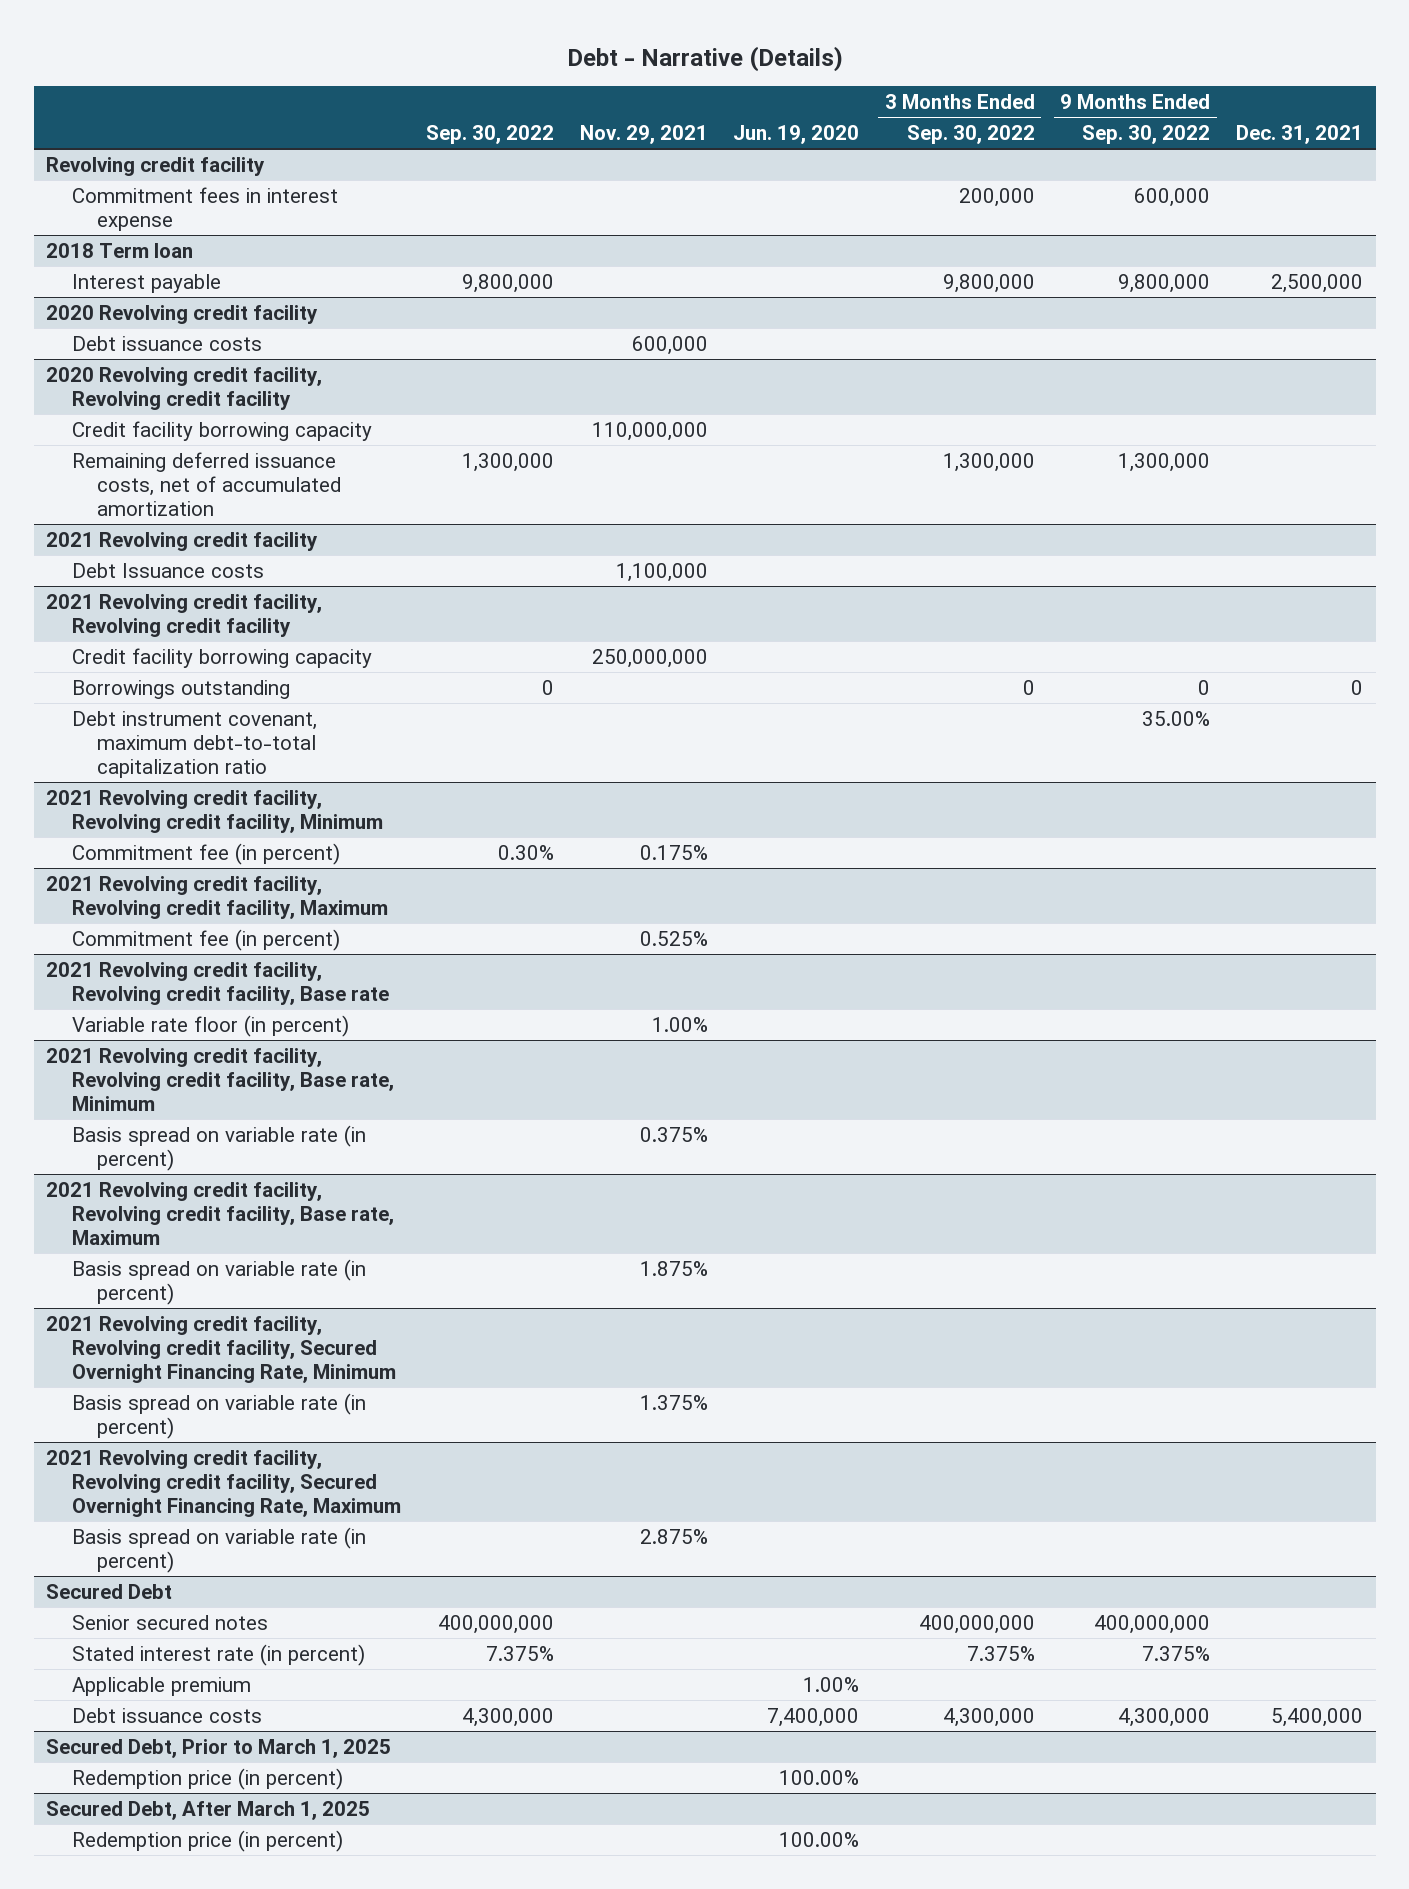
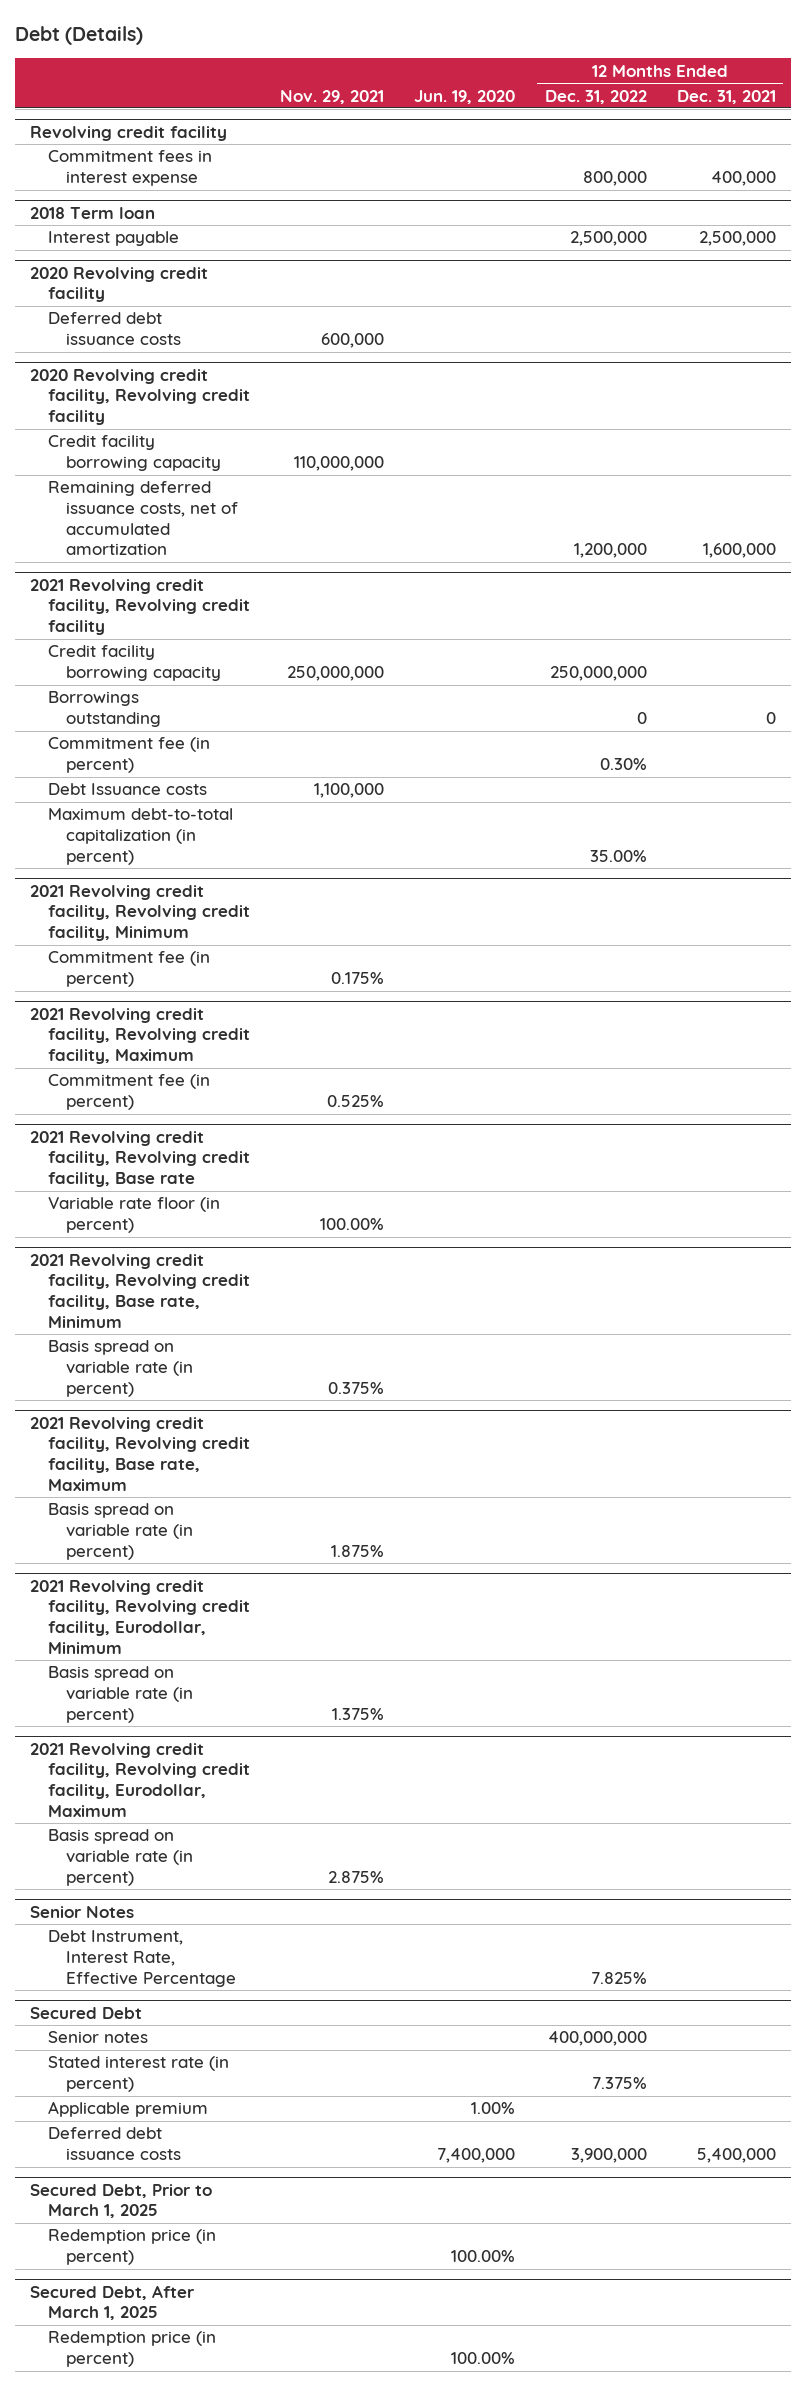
- Debt - Narrative (Details)
+ Debt (Details)
- | Sep. 30, 2022 | Nov. 29, 2021 | Jun. 19, 2020 | 3 Months Ended Sep. 30, 2022 | 9 Months Ended Sep. 30, 2022 | Dec. 31, 2021
+ | Nov. 29, 2021 | Jun. 19, 2020 | 12 Months Ended Dec. 31, 2022 | 12 Months Ended Dec. 31, 2021
@ 2020 Revolving credit facility
- Debt issuance costs | | 600,000 | | | |
+ Deferred debt issuance costs | 600,000 | | |
- 2021 Revolving credit facility
- Debt Issuance costs | | 1,100,000 | | | |
@ 2021 Revolving credit facility, Revolving credit facility
- Debt instrument covenant, maximum debt-to-total capitalization ratio | | | | | 35.00% |
+ Commitment fee (in percent) | | | 0.30% |
+ Debt Issuance costs | 1,100,000 | | |
+ Maximum debt-to-total capitalization (in percent) | | | 35.00% |
@ 2021 Revolving credit facility, Revolving credit facility, Base rate
- Variable rate floor (in percent) | | 1.00% | | | |
+ Variable rate floor (in percent) | 100.00% | | |
- 2021 Revolving credit facility, Revolving credit facility, Secured Overnight Financing Rate, Minimum
+ 2021 Revolving credit facility, Revolving credit facility, Eurodollar, Minimum
- 2021 Revolving credit facility, Revolving credit facility, Secured Overnight Financing Rate, Maximum
+ 2021 Revolving credit facility, Revolving credit facility, Eurodollar, Maximum
+ Senior Notes
+ Debt Instrument, Interest Rate, Effective Percentage | | | 7.825% |
@ Secured Debt
- Senior secured notes | 400,000,000 | | | 400,000,000 | 400,000,000 |
+ Senior notes | | | 400,000,000 |
- Debt issuance costs | 4,300,000 | | 7,400,000 | 4,300,000 | 4,300,000 | 5,400,000
+ Deferred debt issuance costs | | 7,400,000 | 3,900,000 | 5,400,000

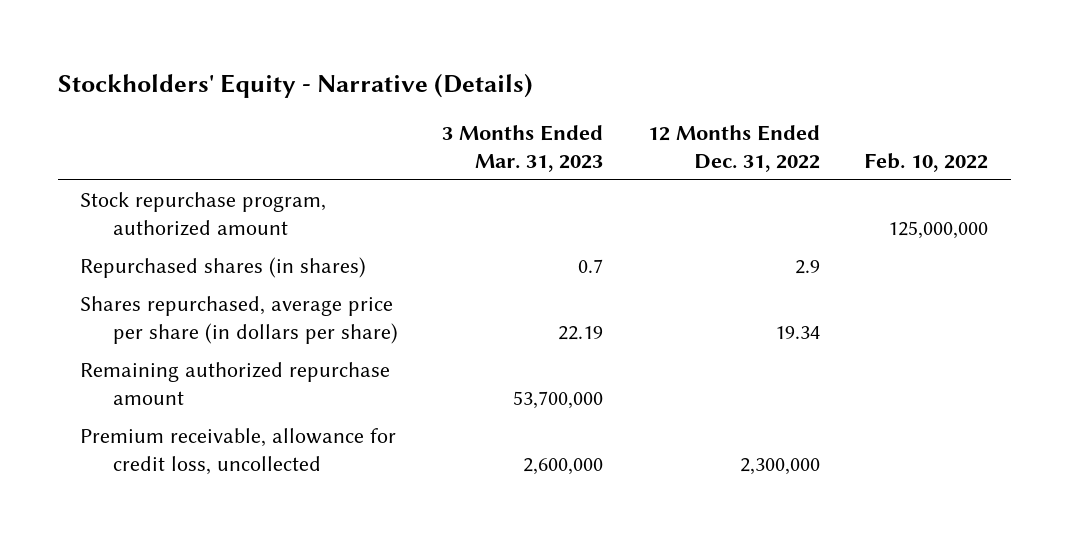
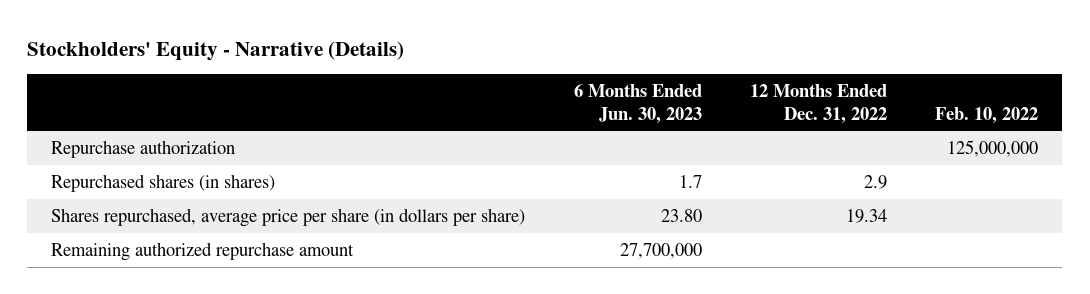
- | 3 Months Ended Mar. 31, 2023 | 12 Months Ended Dec. 31, 2022 | Feb. 10, 2022
+ | 6 Months Ended Jun. 30, 2023 | 12 Months Ended Dec. 31, 2022 | Feb. 10, 2022
- Stock repurchase program, authorized amount | | | 125,000,000
+ Repurchase authorization | | | 125,000,000
- Premium receivable, allowance for credit loss, uncollected | 2,600,000 | 2,300,000 |

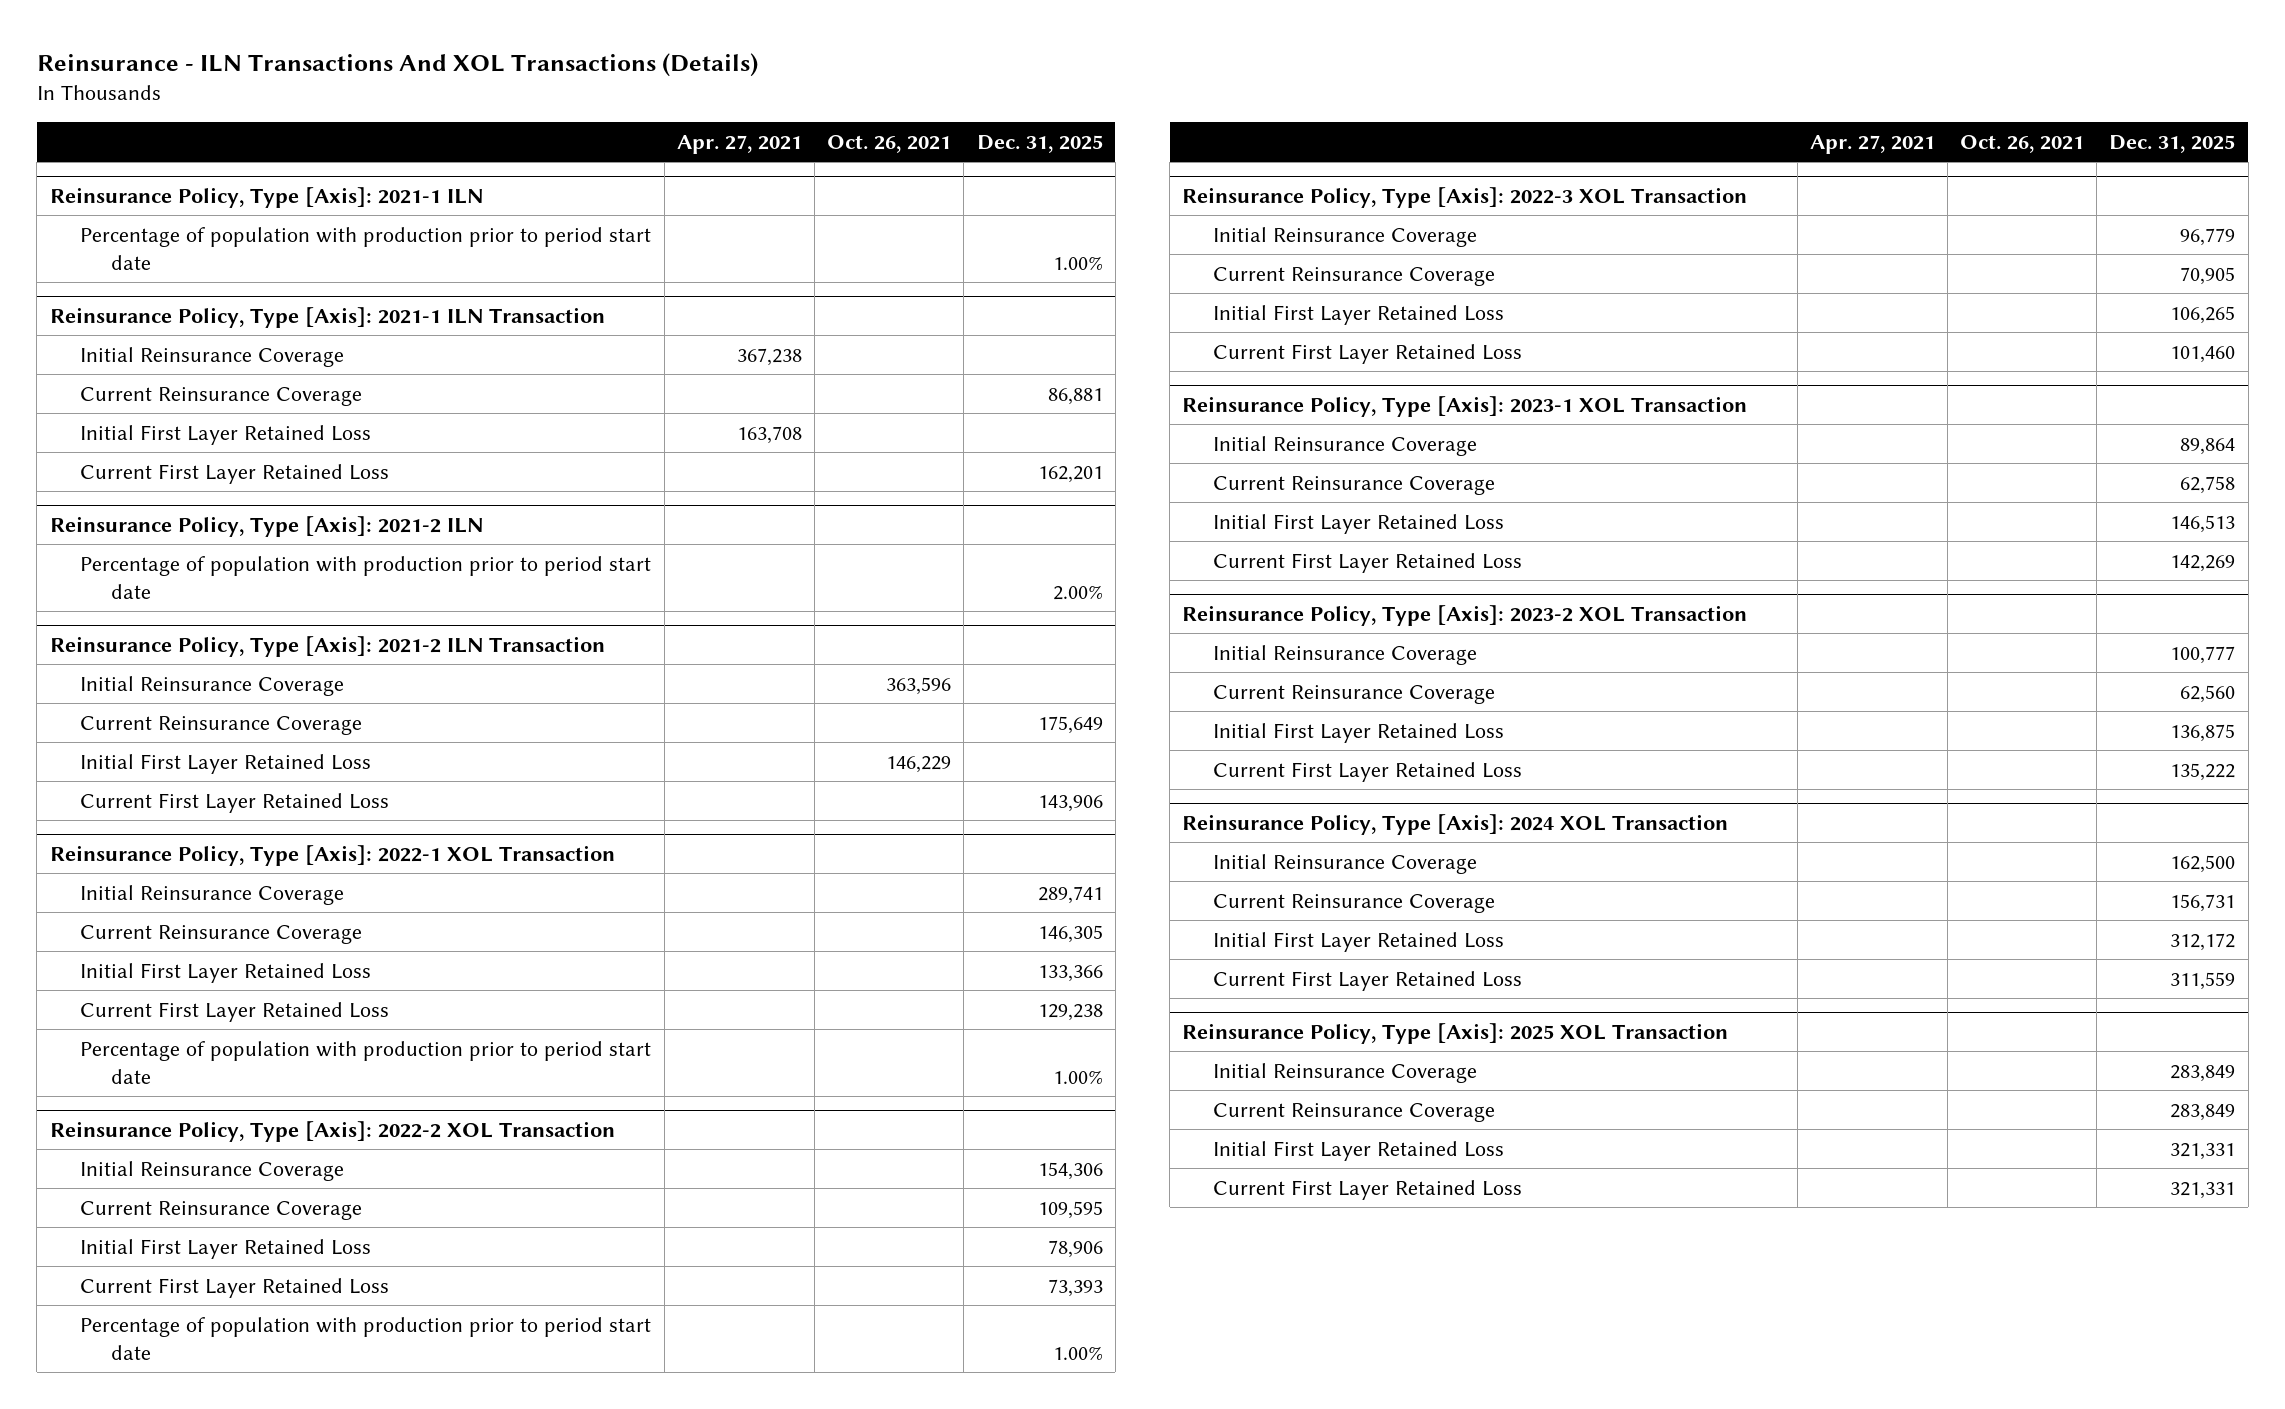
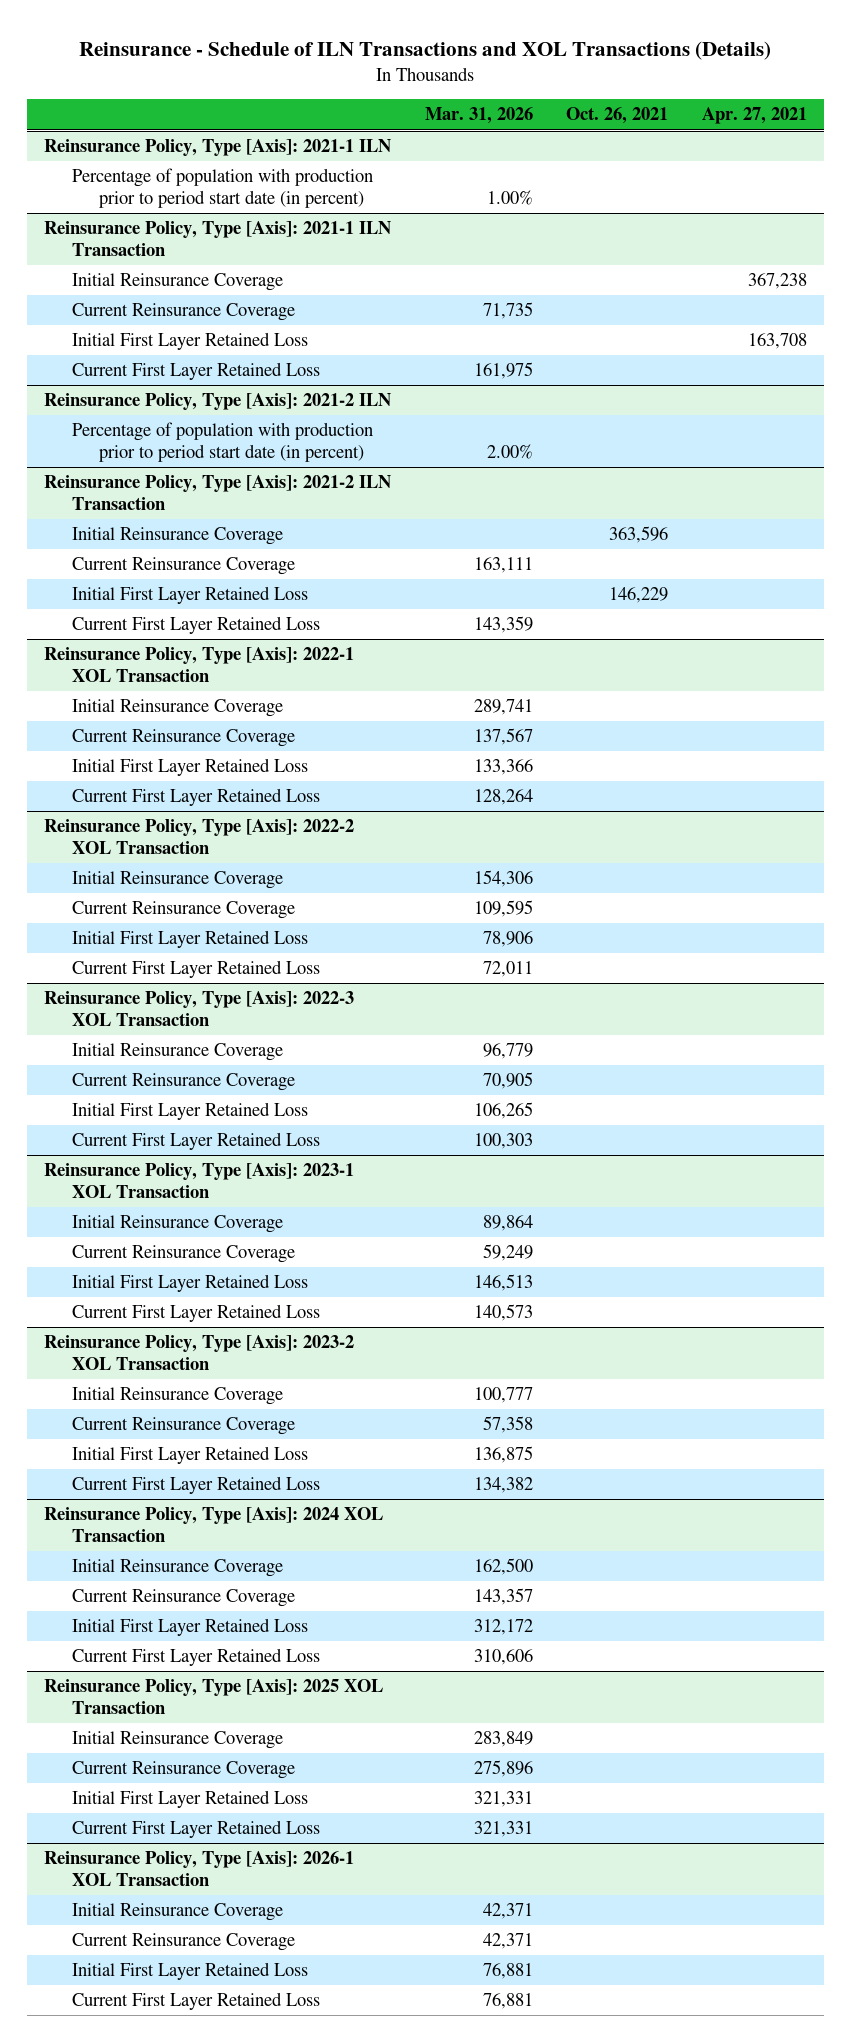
- Reinsurance - ILN Transactions And XOL Transactions (Details)
+ Reinsurance - Schedule of ILN Transactions and XOL Transactions (Details)
- | Apr. 27, 2021 | Oct. 26, 2021 | Dec. 31, 2025
+ | Mar. 31, 2026 | Oct. 26, 2021 | Apr. 27, 2021
@ Reinsurance Policy, Type [Axis]: 2021-1 ILN
- Percentage of population with production prior to period start date | | | 1.00%
+ Percentage of population with production prior to period start date (in percent) | 1.00% | |
@ Reinsurance Policy, Type [Axis]: 2021-2 ILN
- Percentage of population with production prior to period start date | | | 2.00%
+ Percentage of population with production prior to period start date (in percent) | 2.00% | |
@ Reinsurance Policy, Type [Axis]: 2022-1 XOL Transaction
- Percentage of population with production prior to period start date | | | 1.00%
@ Reinsurance Policy, Type [Axis]: 2022-2 XOL Transaction
- Percentage of population with production prior to period start date | | | 1.00%
+ Reinsurance Policy, Type [Axis]: 2026-1 XOL Transaction
+ Initial Reinsurance Coverage | 42,371 | |
+ Current Reinsurance Coverage | 42,371 | |
+ Initial First Layer Retained Loss | 76,881 | |
+ Current First Layer Retained Loss | 76,881 | |

